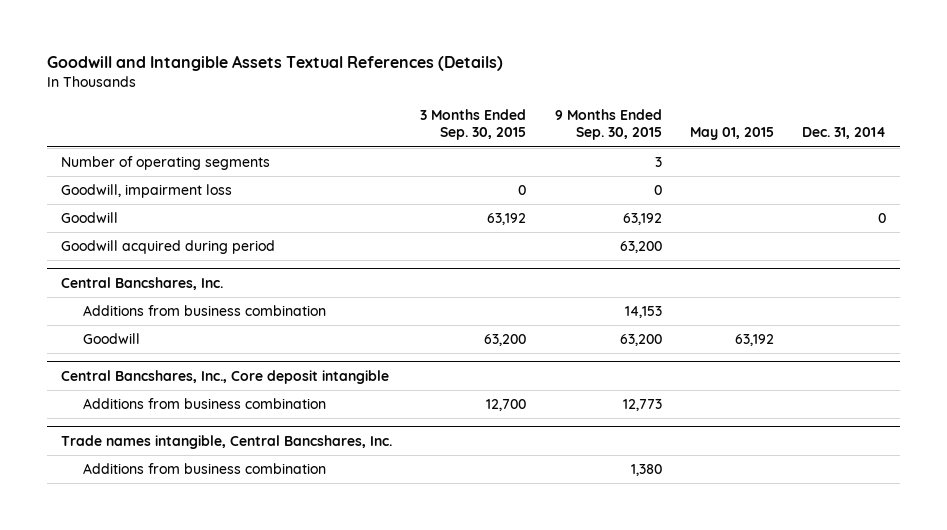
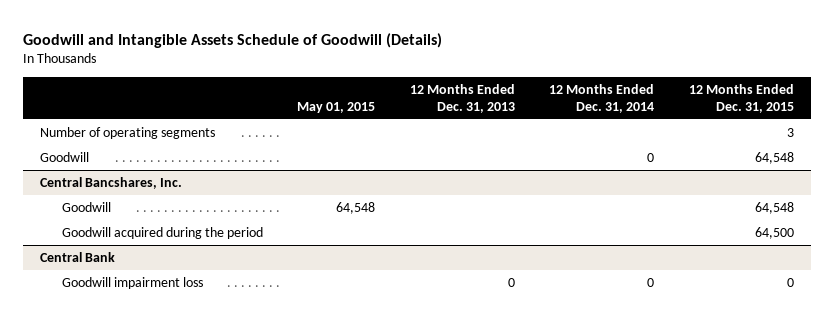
- Goodwill and Intangible Assets Textual References (Details)
+ Goodwill and Intangible Assets Schedule of Goodwill (Details)
- | 3 Months Ended Sep. 30, 2015 | 9 Months Ended Sep. 30, 2015 | May 01, 2015 | Dec. 31, 2014
+ | May 01, 2015 | 12 Months Ended Dec. 31, 2013 | 12 Months Ended Dec. 31, 2014 | 12 Months Ended Dec. 31, 2015
- Goodwill, impairment loss | 0 | 0 | |
- Goodwill acquired during period | | 63,200 | |
@ Central Bancshares, Inc.
- Additions from business combination | | 14,153 | |
- Goodwill | 63,200 | 63,200 | 63,192 |
- Central Bancshares, Inc., Core deposit intangible
- Additions from business combination | 12,700 | 12,773 | |
- Trade names intangible, Central Bancshares, Inc.
- Additions from business combination | | 1,380 | |
@ Central Bancshares, Inc.
+ Goodwill | 64,548 | | | 64,548
+ Goodwill acquired during the period | | | | 64,500
+ Central Bank
+ Goodwill impairment loss | | 0 | 0 | 0

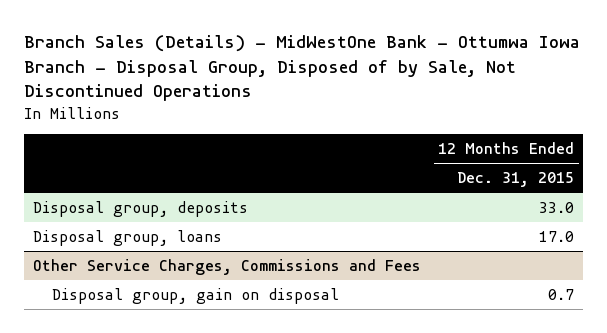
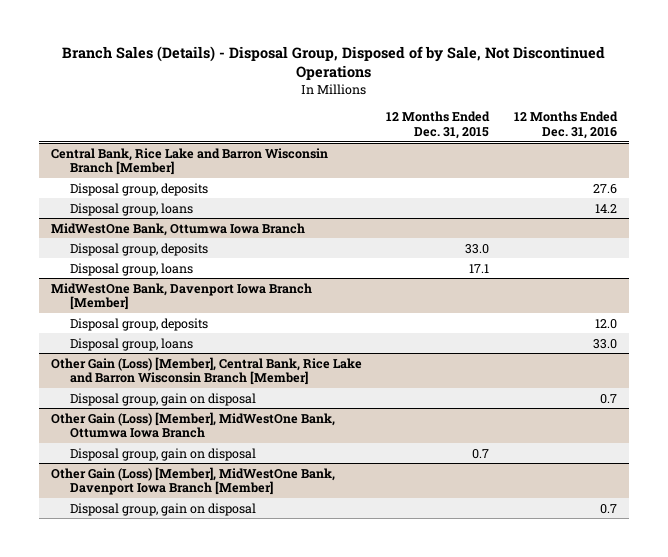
- Branch Sales (Details) - MidWestOne Bank - Ottumwa Iowa Branch - Disposal Group, Disposed of by Sale, Not Discontinued Operations
+ Branch Sales (Details) - Disposal Group, Disposed of by Sale, Not Discontinued Operations
- | 12 Months Ended Dec. 31, 2015
+ | 12 Months Ended Dec. 31, 2015 | 12 Months Ended Dec. 31, 2016
+ Central Bank, Rice Lake and Barron Wisconsin Branch [Member]
+ Disposal group, deposits | | 27.6
+ Disposal group, loans | | 14.2
+ MidWestOne Bank, Ottumwa Iowa Branch
- Disposal group, loans | 17.0
- Other Service Charges, Commissions and Fees
+ Disposal group, loans | 17.1 |
+ MidWestOne Bank, Davenport Iowa Branch [Member]
+ Disposal group, deposits | | 12.0
+ Disposal group, loans | | 33.0
+ Other Gain (Loss) [Member], Central Bank, Rice Lake and Barron Wisconsin Branch [Member]
+ Disposal group, gain on disposal | | 0.7
+ Other Gain (Loss) [Member], MidWestOne Bank, Ottumwa Iowa Branch
+ Other Gain (Loss) [Member], MidWestOne Bank, Davenport Iowa Branch [Member]
+ Disposal group, gain on disposal | | 0.7

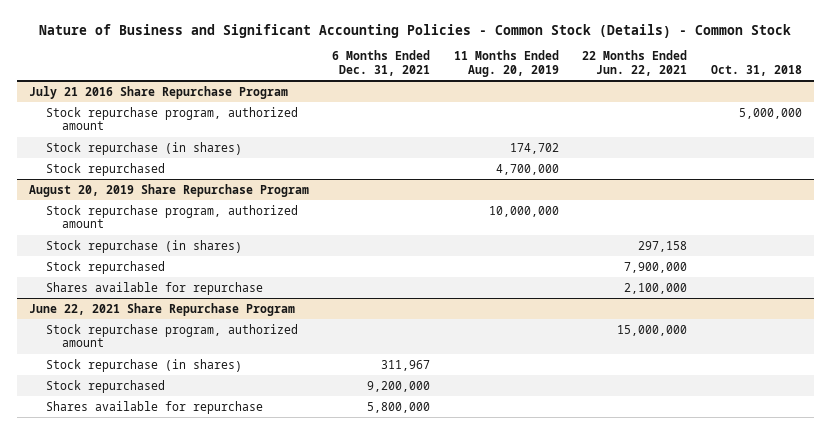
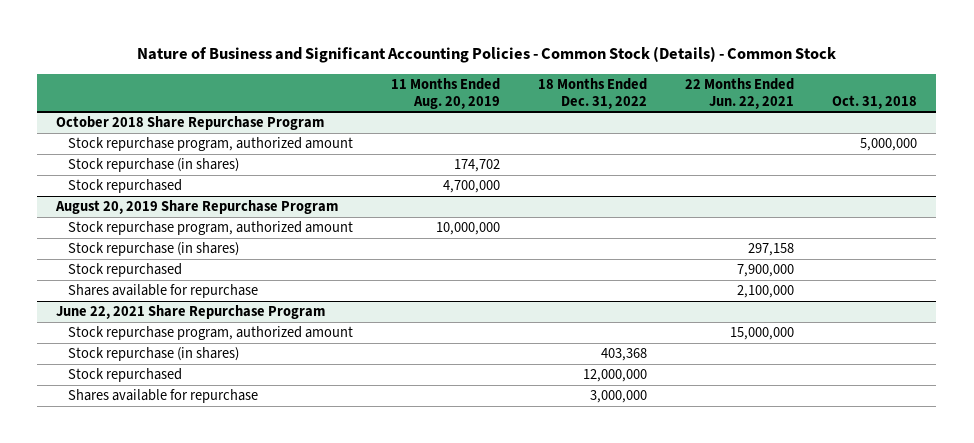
- | 6 Months Ended Dec. 31, 2021 | 11 Months Ended Aug. 20, 2019 | 22 Months Ended Jun. 22, 2021 | Oct. 31, 2018
+ | 11 Months Ended Aug. 20, 2019 | 18 Months Ended Dec. 31, 2022 | 22 Months Ended Jun. 22, 2021 | Oct. 31, 2018
- July 21 2016 Share Repurchase Program
+ October 2018 Share Repurchase Program

